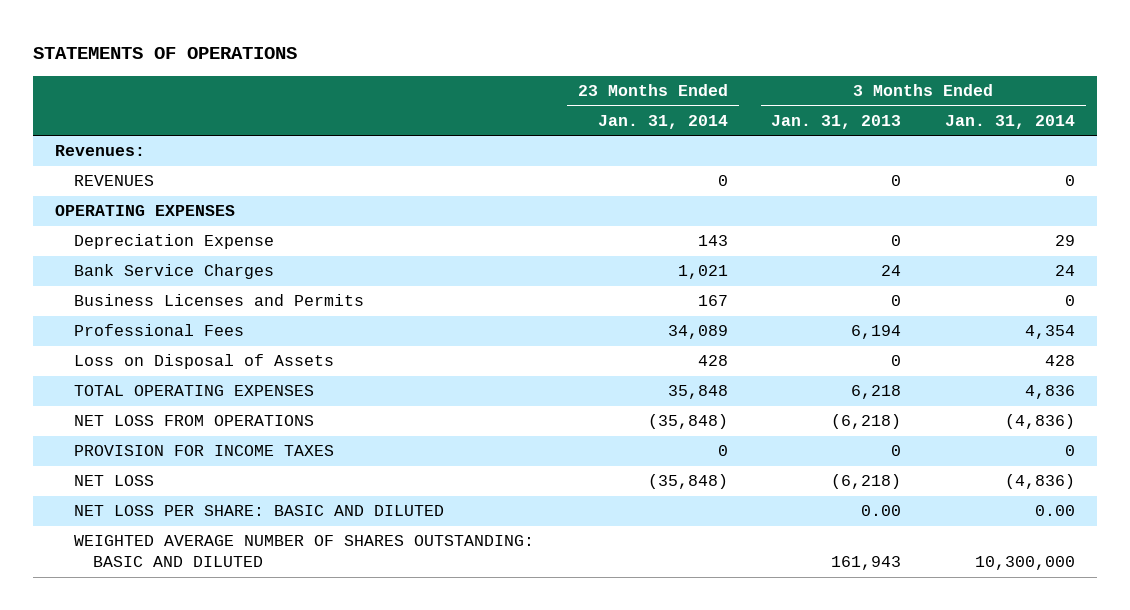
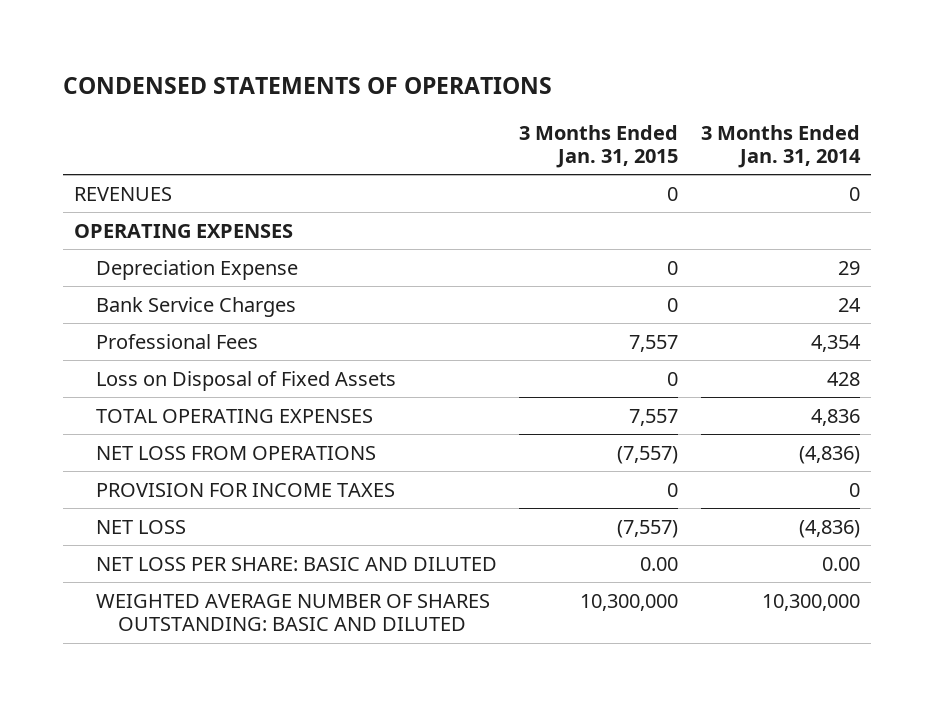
- STATEMENTS OF OPERATIONS
+ CONDENSED STATEMENTS OF OPERATIONS
- | 23 Months Ended Jan. 31, 2014 | 3 Months Ended Jan. 31, 2013 | 3 Months Ended Jan. 31, 2014
+ | 3 Months Ended Jan. 31, 2015 | 3 Months Ended Jan. 31, 2014
- Revenues:
- Business Licenses and Permits | 167 | 0 | 0
- Loss on Disposal of Assets | 428 | 0 | 428
+ Loss on Disposal of Fixed Assets | 0 | 428

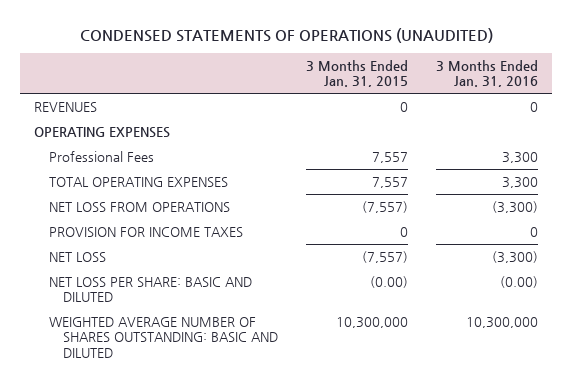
- CONDENSED STATEMENTS OF OPERATIONS
+ CONDENSED STATEMENTS OF OPERATIONS (UNAUDITED)
- | 3 Months Ended Jan. 31, 2015 | 3 Months Ended Jan. 31, 2014
+ | 3 Months Ended Jan. 31, 2015 | 3 Months Ended Jan. 31, 2016
- Depreciation Expense | 0 | 29
- Bank Service Charges | 0 | 24
- Loss on Disposal of Fixed Assets | 0 | 428
- NET LOSS PER SHARE: BASIC AND DILUTED | 0.00 | 0.00
+ NET LOSS PER SHARE: BASIC AND DILUTED | (0.00) | (0.00)

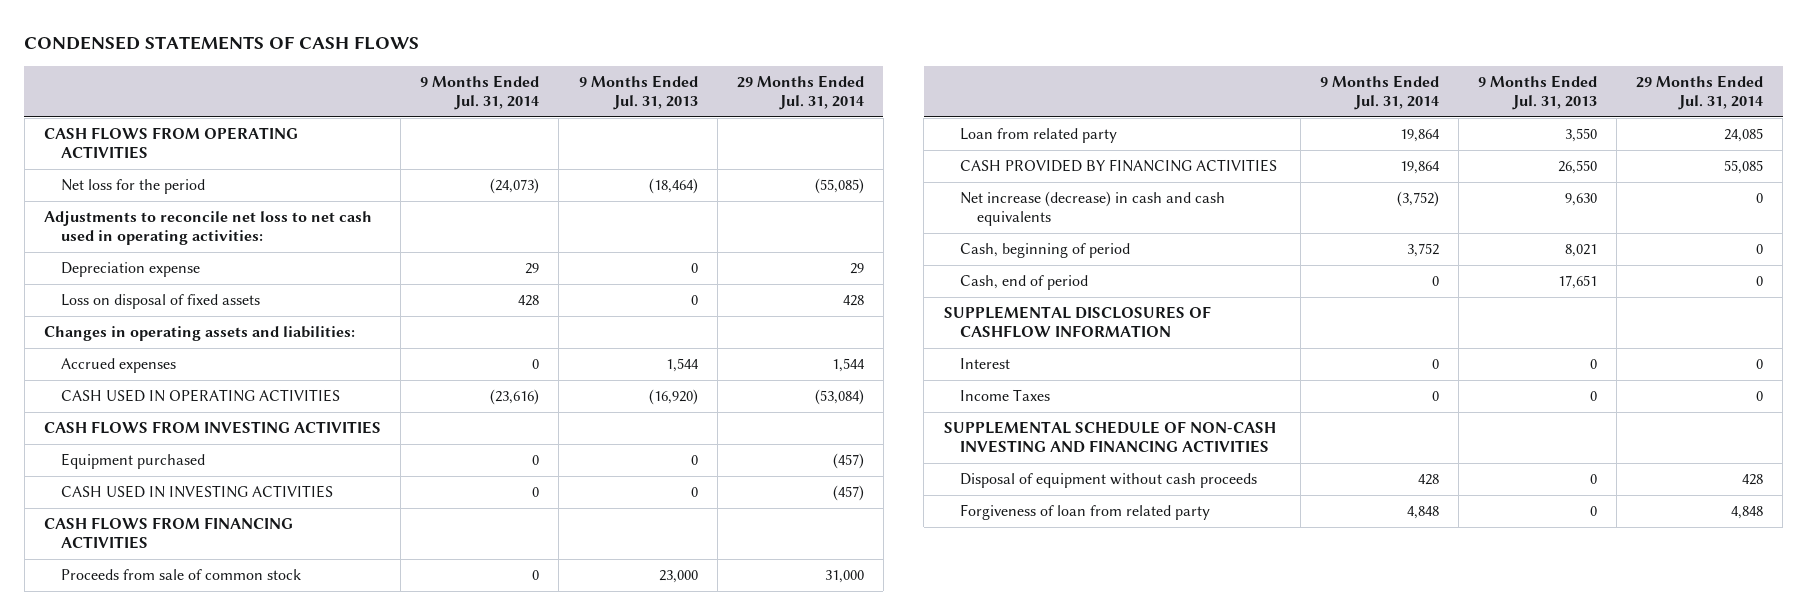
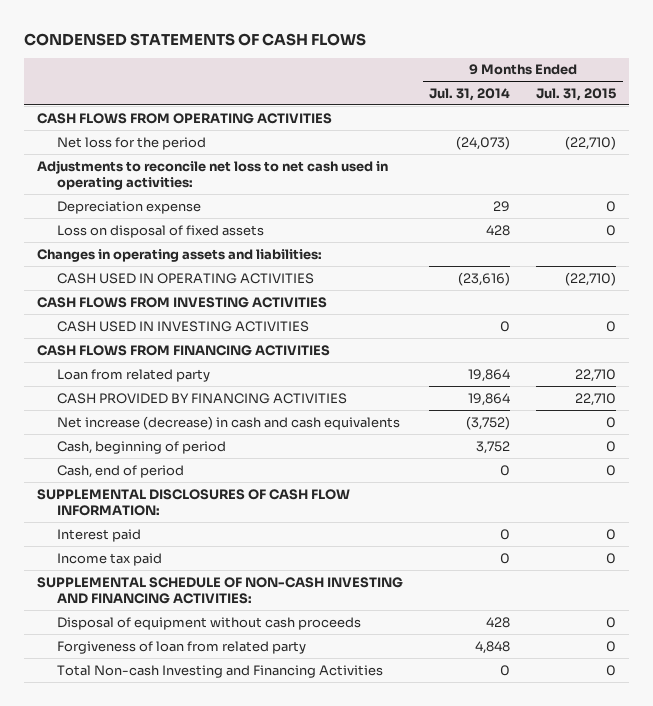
- | 9 Months Ended Jul. 31, 2014 | 9 Months Ended Jul. 31, 2013 | 29 Months Ended Jul. 31, 2014
+ | 9 Months Ended Jul. 31, 2014 | 9 Months Ended Jul. 31, 2015
- Accrued expenses | 0 | 1,544 | 1,544
- Equipment purchased | 0 | 0 | (457)
- Proceeds from sale of common stock | 0 | 23,000 | 31,000
- SUPPLEMENTAL DISCLOSURES OF CASHFLOW INFORMATION
- Interest | 0 | 0 | 0
- Income Taxes | 0 | 0 | 0
- SUPPLEMENTAL SCHEDULE OF NON-CASH INVESTING AND FINANCING ACTIVITIES
+ SUPPLEMENTAL DISCLOSURES OF CASH FLOW INFORMATION:
+ Interest paid | 0 | 0
+ Income tax paid | 0 | 0
+ SUPPLEMENTAL SCHEDULE OF NON-CASH INVESTING AND FINANCING ACTIVITIES:
+ Total Non-cash Investing and Financing Activities | 0 | 0

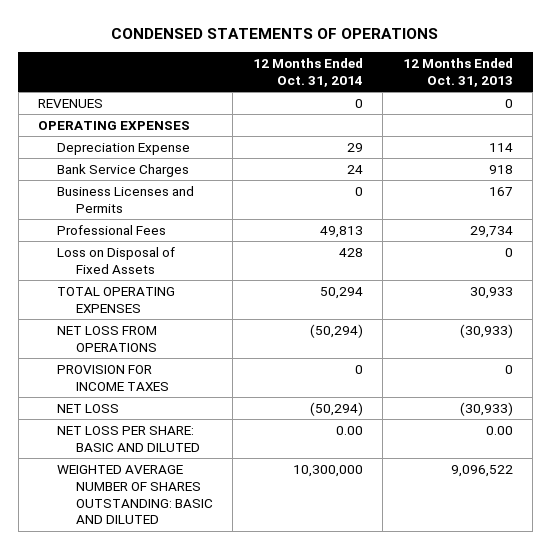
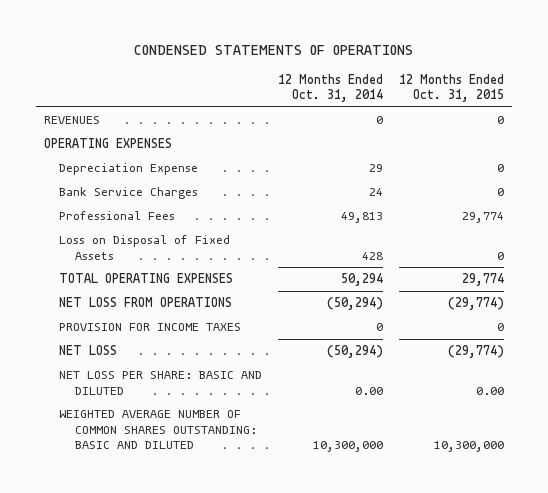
- | 12 Months Ended Oct. 31, 2014 | 12 Months Ended Oct. 31, 2013
+ | 12 Months Ended Oct. 31, 2014 | 12 Months Ended Oct. 31, 2015
- Business Licenses and Permits | 0 | 167
- WEIGHTED AVERAGE NUMBER OF SHARES OUTSTANDING: BASIC AND DILUTED | 10,300,000 | 9,096,522
+ WEIGHTED AVERAGE NUMBER OF COMMON SHARES OUTSTANDING: BASIC AND DILUTED | 10,300,000 | 10,300,000

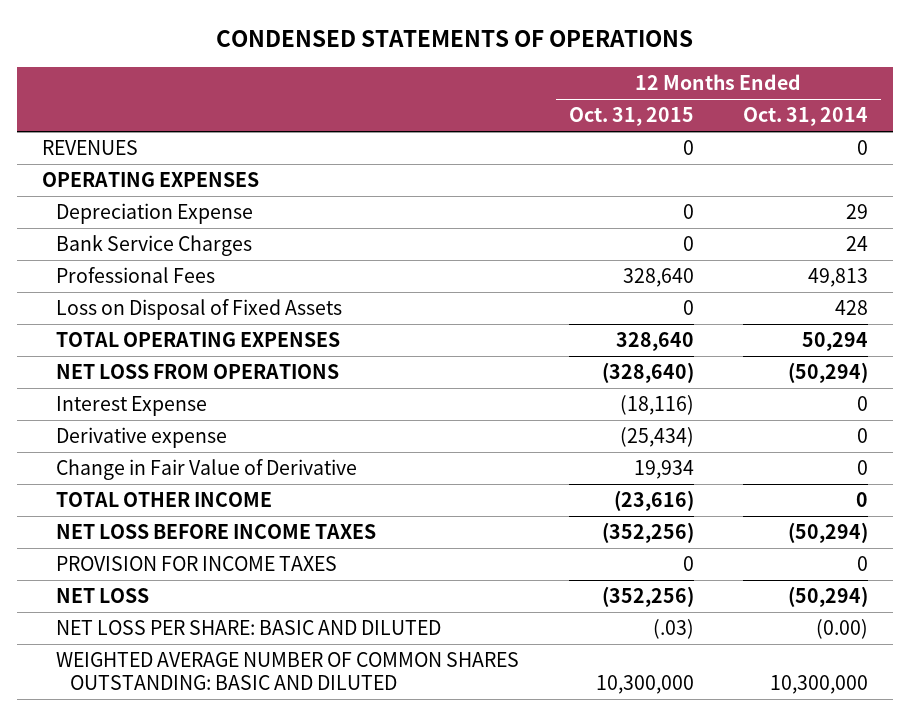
- | 12 Months Ended Oct. 31, 2014 | 12 Months Ended Oct. 31, 2015
+ | 12 Months Ended Oct. 31, 2015 | 12 Months Ended Oct. 31, 2014
- Professional Fees | 49,813 | 29,774
+ Professional Fees | 328,640 | 49,813
- TOTAL OPERATING EXPENSES | 50,294 | 29,774
- NET LOSS FROM OPERATIONS | (50,294) | (29,774)
+ TOTAL OPERATING EXPENSES | 328,640 | 50,294
+ NET LOSS FROM OPERATIONS | (328,640) | (50,294)
+ Interest Expense | (18,116) | 0
+ Derivative expense | (25,434) | 0
+ Change in Fair Value of Derivative | 19,934 | 0
+ TOTAL OTHER INCOME | (23,616) | 0
+ NET LOSS BEFORE INCOME TAXES | (352,256) | (50,294)
- NET LOSS | (50,294) | (29,774)
- NET LOSS PER SHARE: BASIC AND DILUTED | 0.00 | 0.00
+ NET LOSS | (352,256) | (50,294)
+ NET LOSS PER SHARE: BASIC AND DILUTED | (.03) | (0.00)

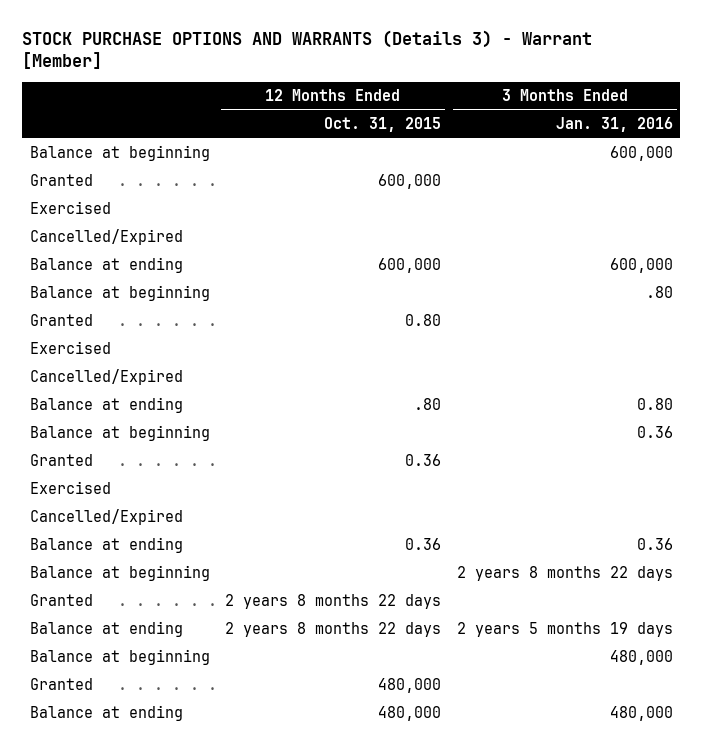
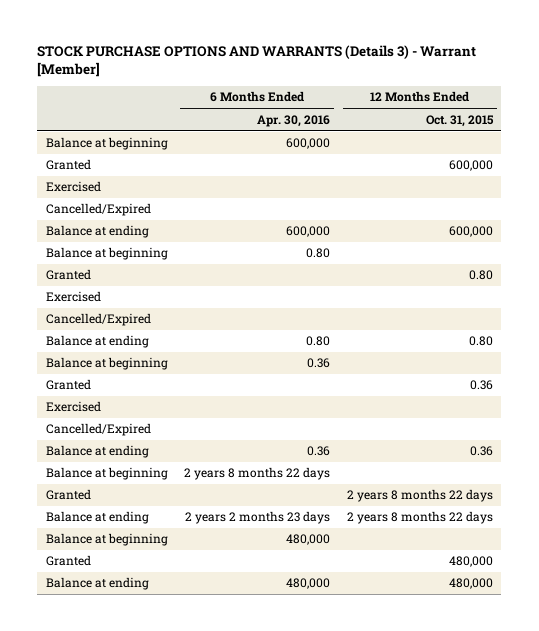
- | 12 Months Ended Oct. 31, 2015 | 3 Months Ended Jan. 31, 2016
+ | 6 Months Ended Apr. 30, 2016 | 12 Months Ended Oct. 31, 2015
- Balance at ending | .80 | 0.80
+ Balance at ending | 0.80 | 0.80

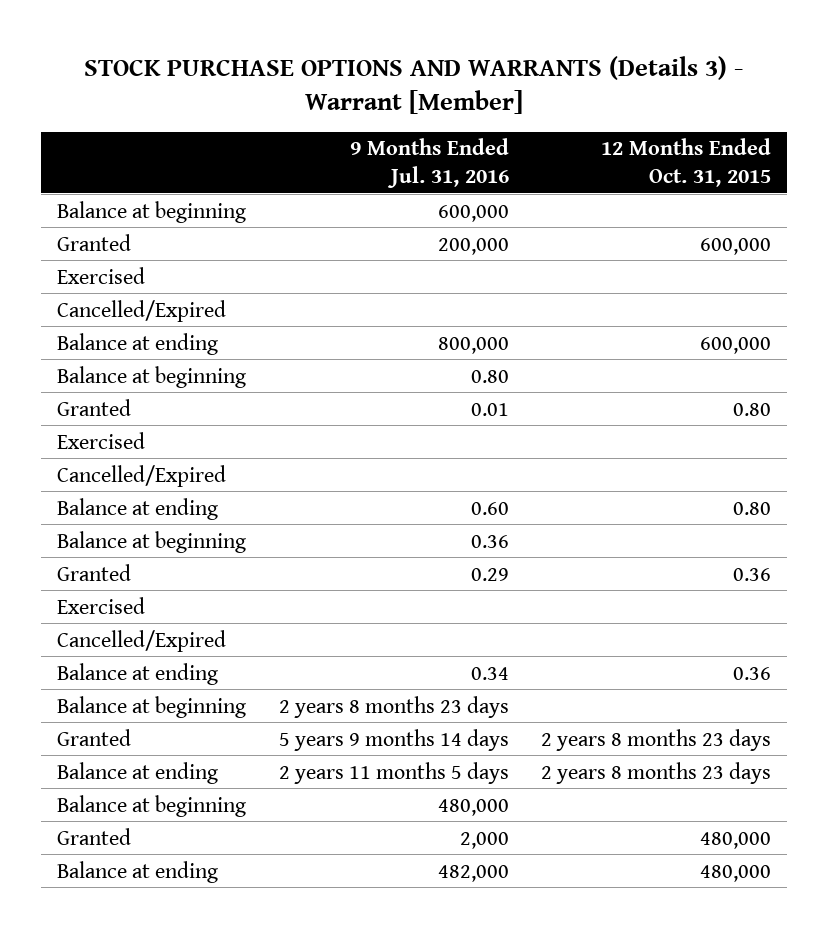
- | 6 Months Ended Apr. 30, 2016 | 12 Months Ended Oct. 31, 2015
+ | 9 Months Ended Jul. 31, 2016 | 12 Months Ended Oct. 31, 2015
- Granted | | 2 years 8 months 22 days
- Balance at ending | 2 years 2 months 23 days | 2 years 8 months 22 days
+ Granted | 5 years 9 months 14 days | 2 years 8 months 23 days
+ Balance at ending | 2 years 11 months 5 days | 2 years 8 months 23 days

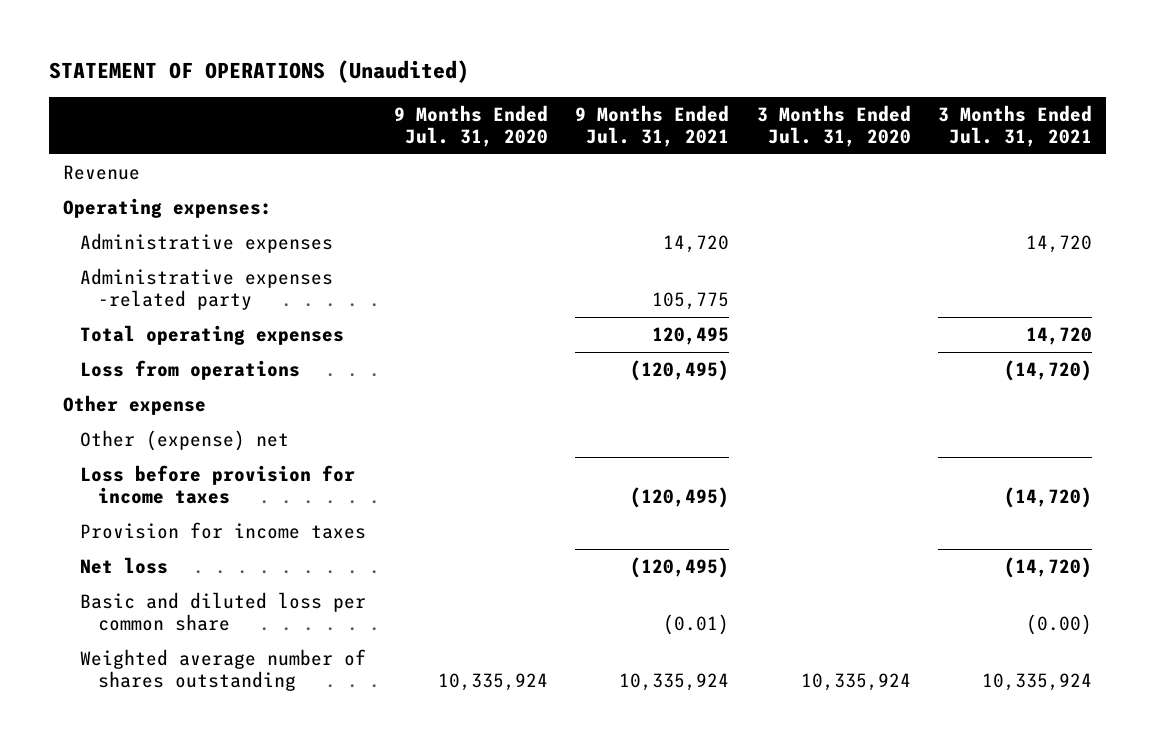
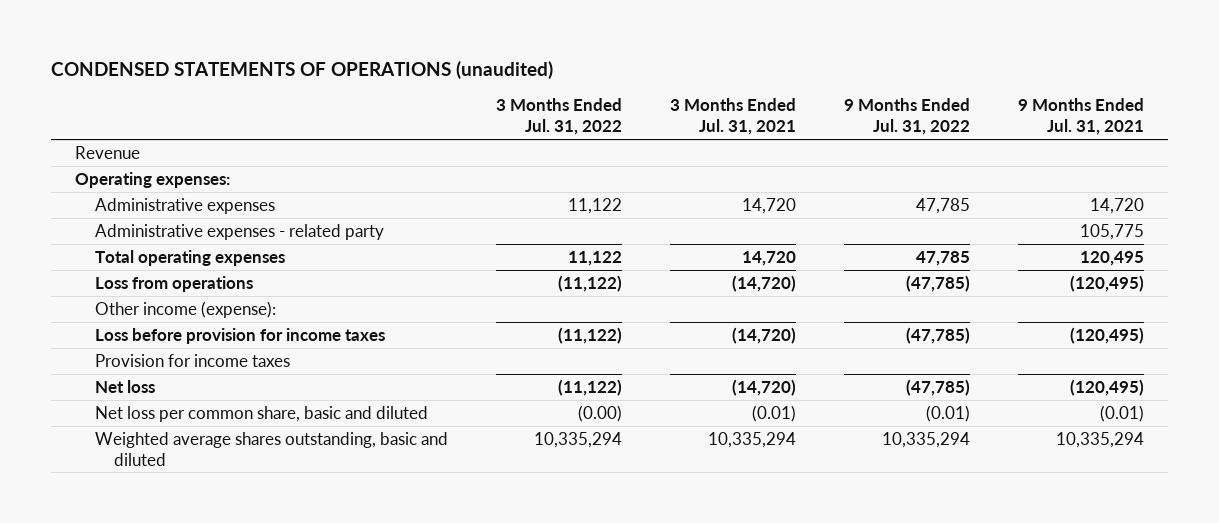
- STATEMENT OF OPERATIONS (Unaudited)
+ CONDENSED STATEMENTS OF OPERATIONS (unaudited)
- | 9 Months Ended Jul. 31, 2020 | 9 Months Ended Jul. 31, 2021 | 3 Months Ended Jul. 31, 2020 | 3 Months Ended Jul. 31, 2021
+ | 3 Months Ended Jul. 31, 2022 | 3 Months Ended Jul. 31, 2021 | 9 Months Ended Jul. 31, 2022 | 9 Months Ended Jul. 31, 2021
- Administrative expenses -related party | | 105,775 | |
+ Administrative expenses - related party | | | | 105,775
- Other expense
- Other (expense) net
+ Other income (expense):
- Basic and diluted loss per common share | | (0.01) | | (0.00)
- Weighted average number of shares outstanding | 10,335,924 | 10,335,924 | 10,335,924 | 10,335,924
+ Net loss per common share, basic and diluted | (0.00) | (0.01) | (0.01) | (0.01)
+ Weighted average shares outstanding, basic and diluted | 10,335,294 | 10,335,294 | 10,335,294 | 10,335,294

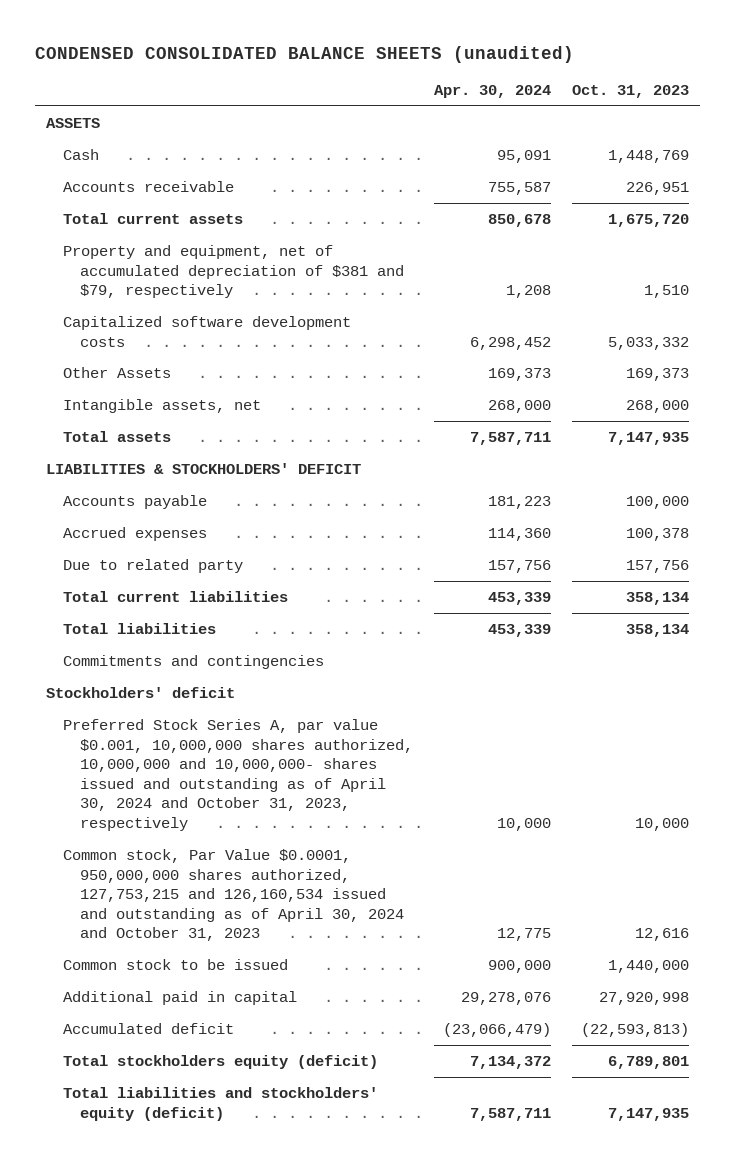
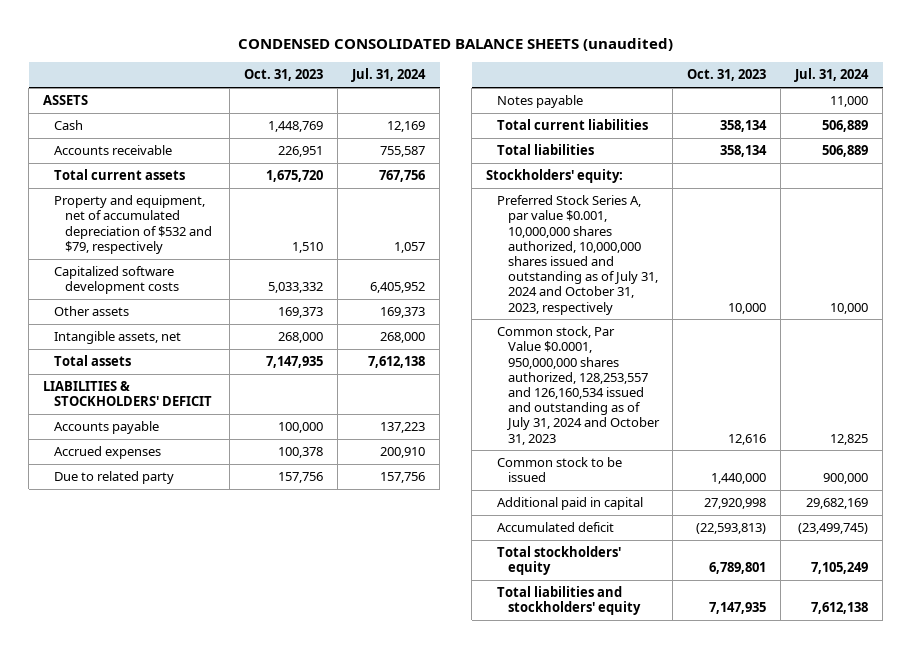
- | Apr. 30, 2024 | Oct. 31, 2023
+ | Oct. 31, 2023 | Jul. 31, 2024
- Property and equipment, net of accumulated depreciation of $381 and $79, respectively | 1,208 | 1,510
+ Property and equipment, net of accumulated depreciation of $532 and $79, respectively | 1,510 | 1,057
- Other Assets | 169,373 | 169,373
+ Other assets | 169,373 | 169,373
+ Notes payable | | 11,000
- Commitments and contingencies
- Stockholders' deficit
- Preferred Stock Series A, par value $0.001, 10,000,000 shares authorized, 10,000,000 and 10,000,000- shares issued and outstanding as of April 30, 2024 and October 31, 2023, respectively | 10,000 | 10,000
- Common stock, Par Value $0.0001, 950,000,000 shares authorized, 127,753,215 and 126,160,534 issued and outstanding as of April 30, 2024 and October 31, 2023 | 12,775 | 12,616
+ Stockholders' equity:
+ Preferred Stock Series A, par value $0.001, 10,000,000 shares authorized, 10,000,000 shares issued and outstanding as of July 31, 2024 and October 31, 2023, respectively | 10,000 | 10,000
+ Common stock, Par Value $0.0001, 950,000,000 shares authorized, 128,253,557 and 126,160,534 issued and outstanding as of July 31, 2024 and October 31, 2023 | 12,616 | 12,825
- Total stockholders equity (deficit) | 7,134,372 | 6,789,801
- Total liabilities and stockholders' equity (deficit) | 7,587,711 | 7,147,935
+ Total stockholders' equity | 6,789,801 | 7,105,249
+ Total liabilities and stockholders' equity | 7,147,935 | 7,612,138

